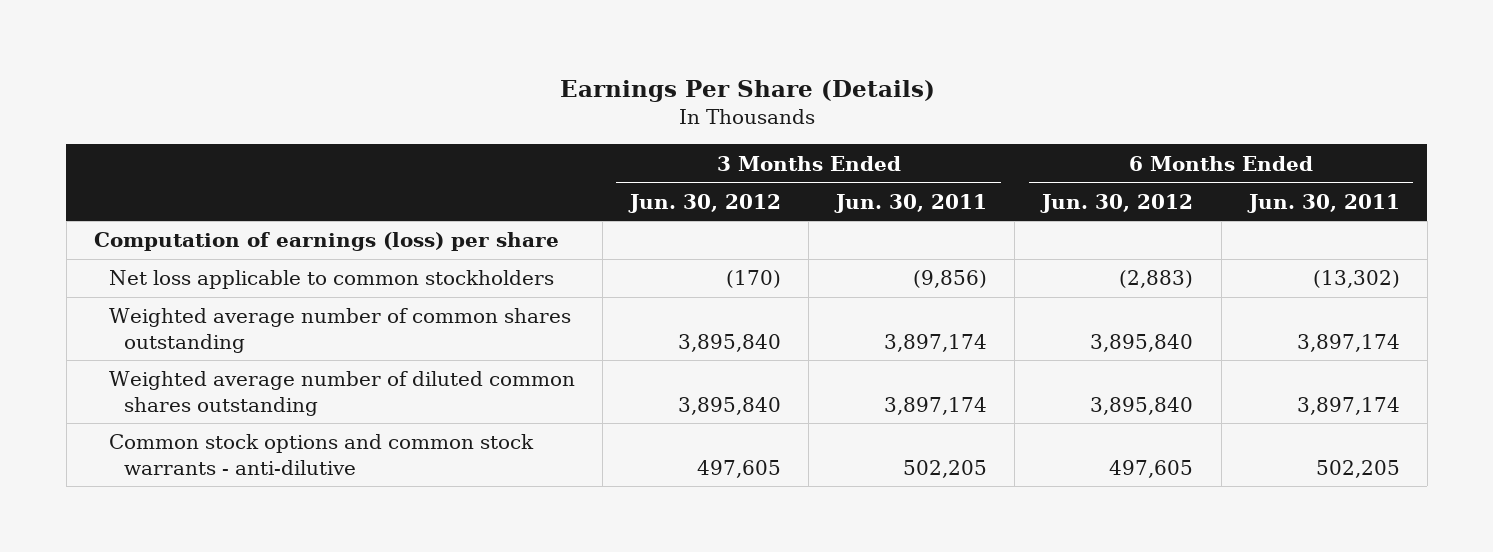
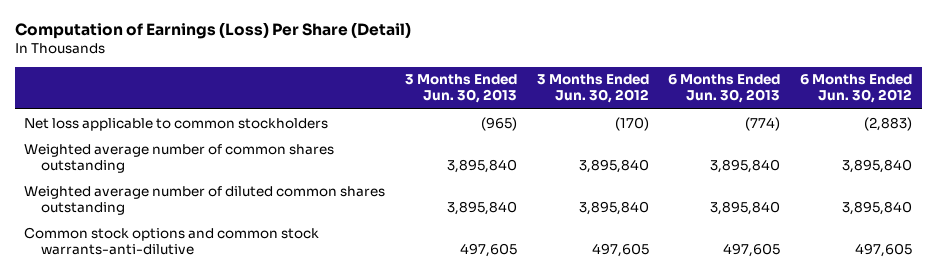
- Earnings Per Share (Details)
+ Computation of Earnings (Loss) Per Share (Detail)
- | 3 Months Ended Jun. 30, 2012 | 3 Months Ended Jun. 30, 2011 | 6 Months Ended Jun. 30, 2012 | 6 Months Ended Jun. 30, 2011
+ | 3 Months Ended Jun. 30, 2013 | 3 Months Ended Jun. 30, 2012 | 6 Months Ended Jun. 30, 2013 | 6 Months Ended Jun. 30, 2012
- Computation of earnings (loss) per share
- Common stock options and common stock warrants - anti-dilutive | 497,605 | 502,205 | 497,605 | 502,205
+ Common stock options and common stock warrants-anti-dilutive | 497,605 | 497,605 | 497,605 | 497,605

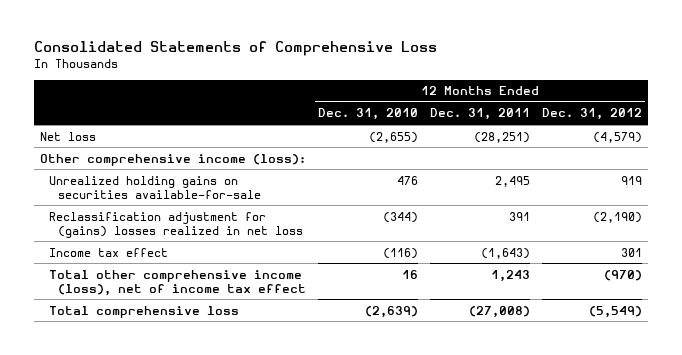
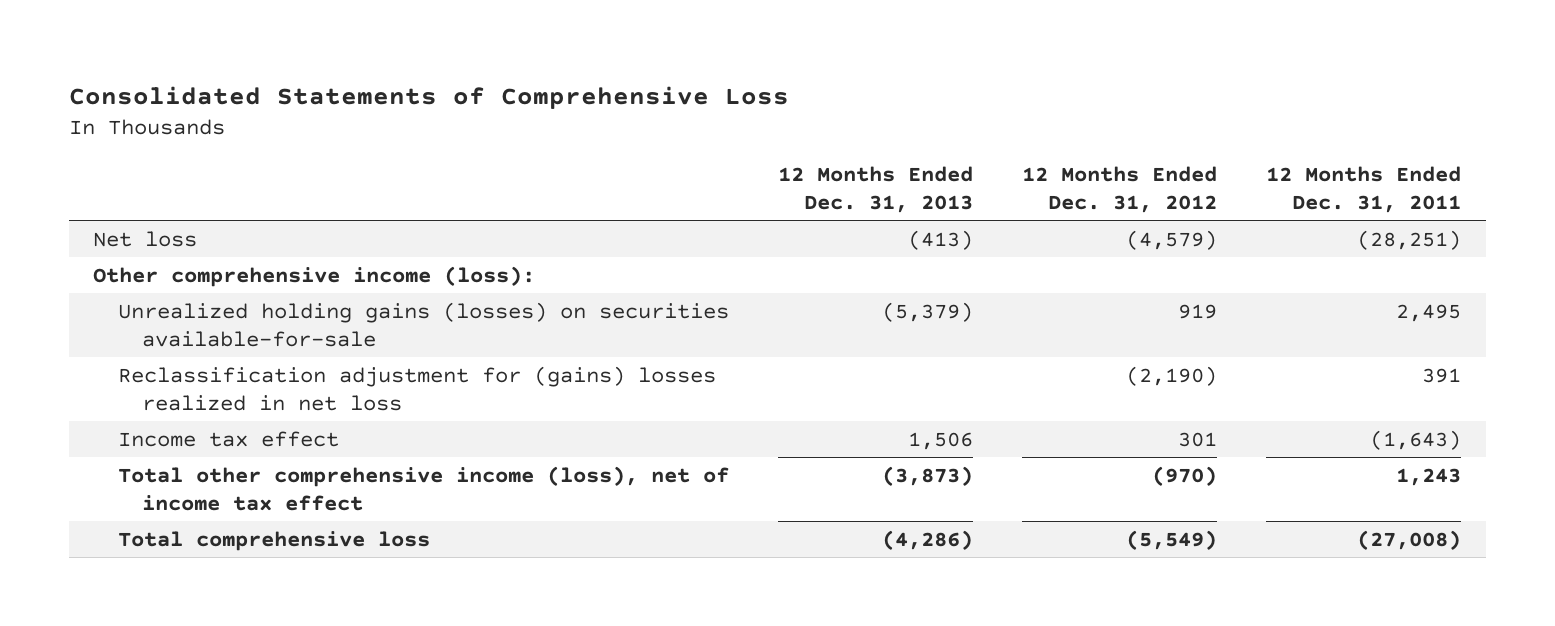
- | 12 Months Ended Dec. 31, 2010 | 12 Months Ended Dec. 31, 2011 | 12 Months Ended Dec. 31, 2012
+ | 12 Months Ended Dec. 31, 2013 | 12 Months Ended Dec. 31, 2012 | 12 Months Ended Dec. 31, 2011
- Unrealized holding gains on securities available-for-sale | 476 | 2,495 | 919
+ Unrealized holding gains (losses) on securities available-for-sale | (5,379) | 919 | 2,495

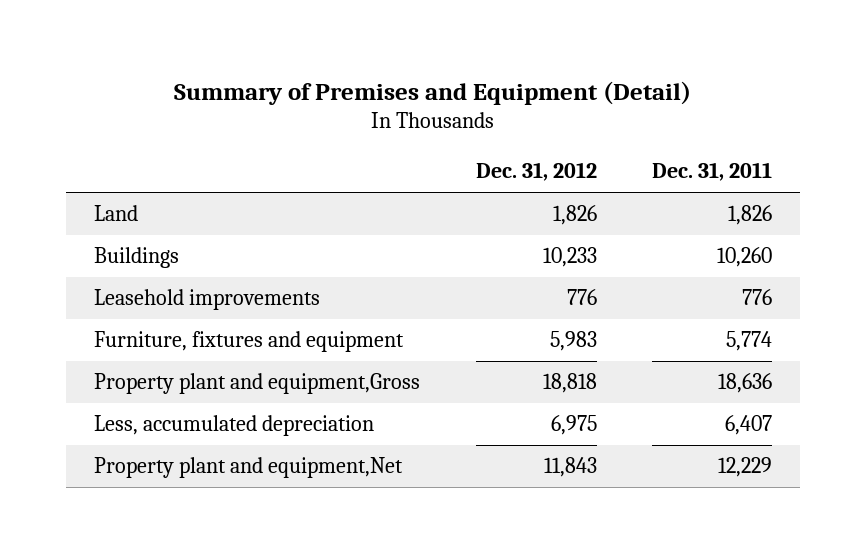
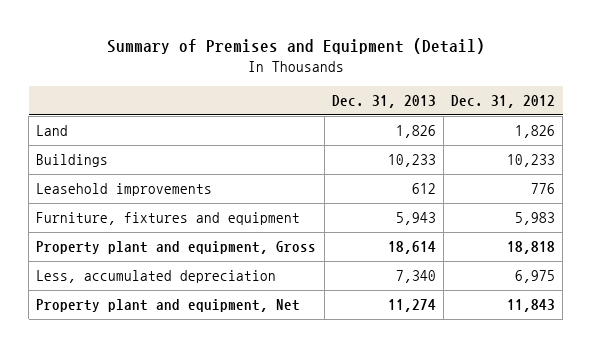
- | Dec. 31, 2012 | Dec. 31, 2011
+ | Dec. 31, 2013 | Dec. 31, 2012
- Property plant and equipment,Gross | 18,818 | 18,636
+ Property plant and equipment, Gross | 18,614 | 18,818
- Property plant and equipment,Net | 11,843 | 12,229
+ Property plant and equipment, Net | 11,274 | 11,843

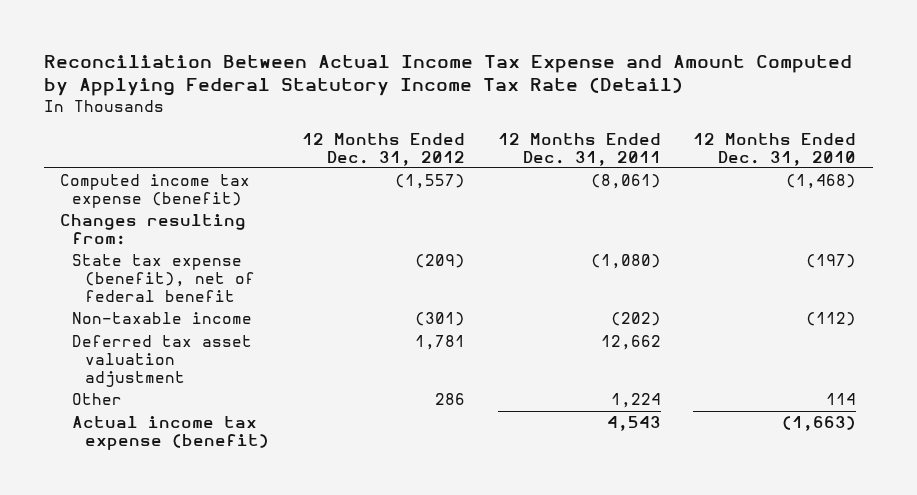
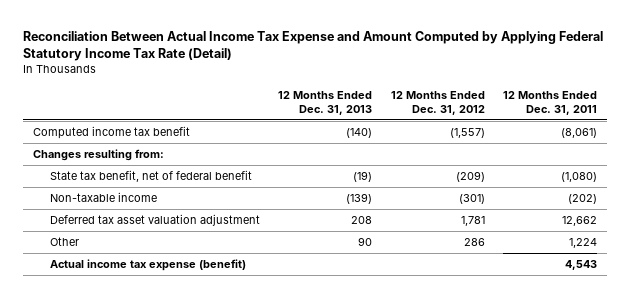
- | 12 Months Ended Dec. 31, 2012 | 12 Months Ended Dec. 31, 2011 | 12 Months Ended Dec. 31, 2010
+ | 12 Months Ended Dec. 31, 2013 | 12 Months Ended Dec. 31, 2012 | 12 Months Ended Dec. 31, 2011
- Computed income tax expense (benefit) | (1,557) | (8,061) | (1,468)
+ Computed income tax benefit | (140) | (1,557) | (8,061)
- State tax expense (benefit), net of federal benefit | (209) | (1,080) | (197)
+ State tax benefit, net of federal benefit | (19) | (209) | (1,080)

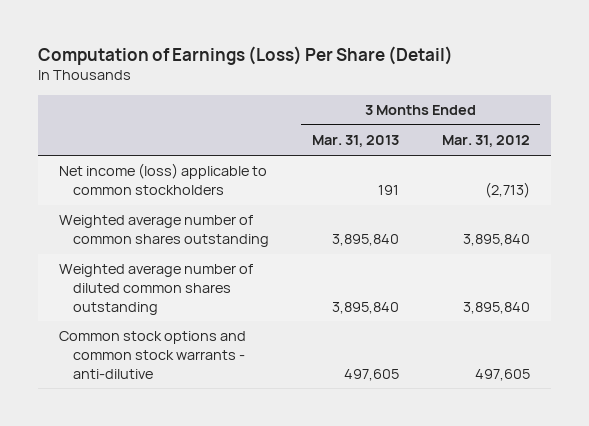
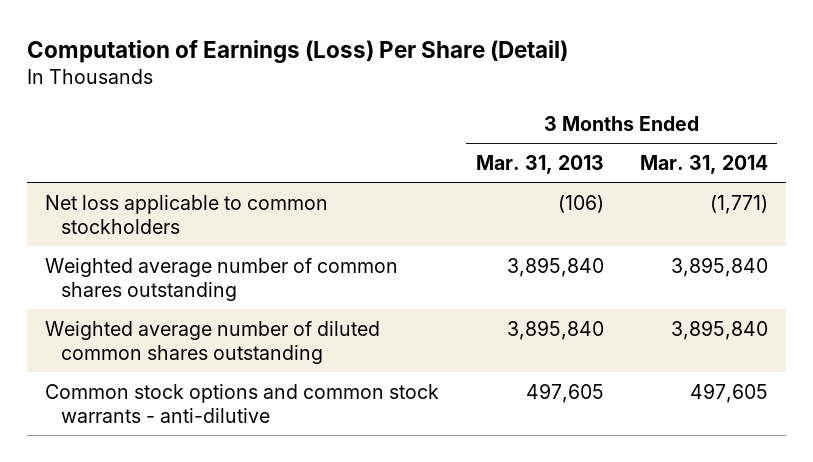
- | 3 Months Ended Mar. 31, 2013 | 3 Months Ended Mar. 31, 2012
+ | 3 Months Ended Mar. 31, 2013 | 3 Months Ended Mar. 31, 2014
- Net income (loss) applicable to common stockholders | 191 | (2,713)
+ Net loss applicable to common stockholders | (106) | (1,771)

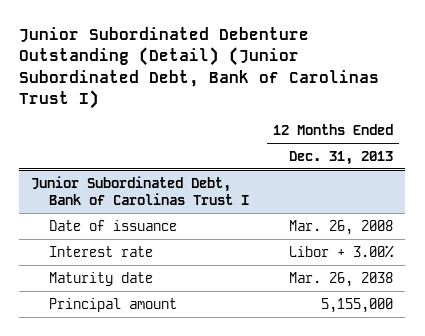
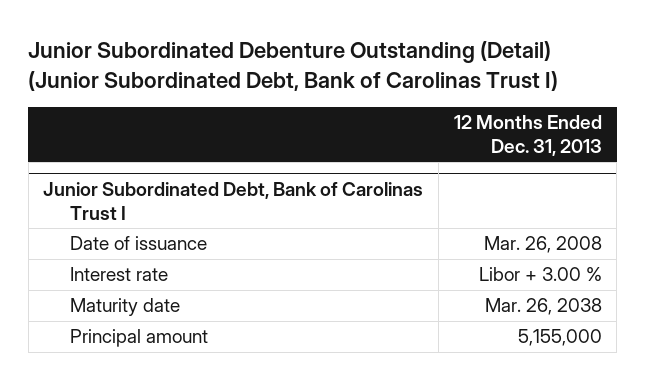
@ Junior Subordinated Debt, Bank of Carolinas Trust I
- Interest rate | Libor + 3.00%
+ Interest rate | Libor + 3.00 %

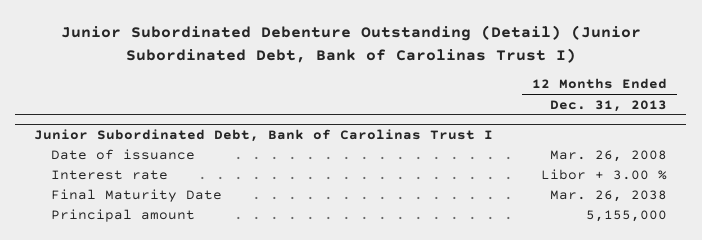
@ Junior Subordinated Debt, Bank of Carolinas Trust I
- Maturity date | Mar. 26, 2038
+ Final Maturity Date | Mar. 26, 2038

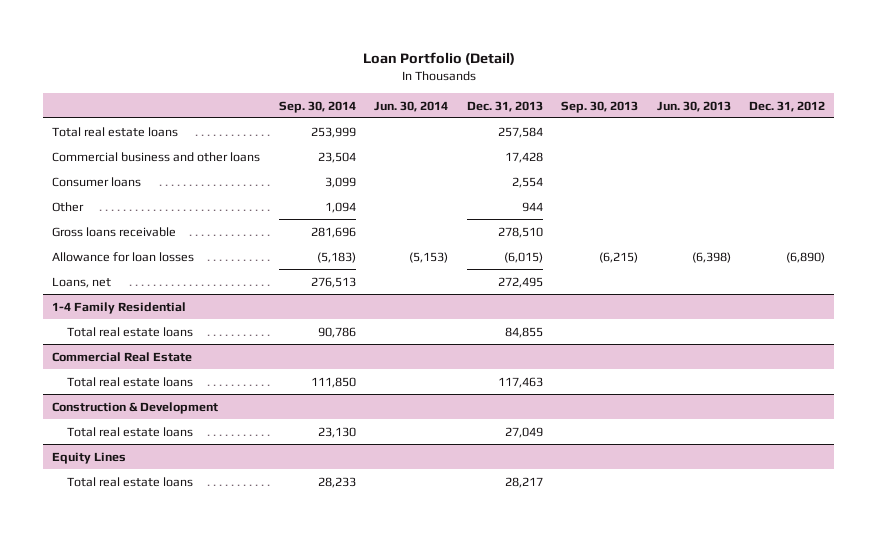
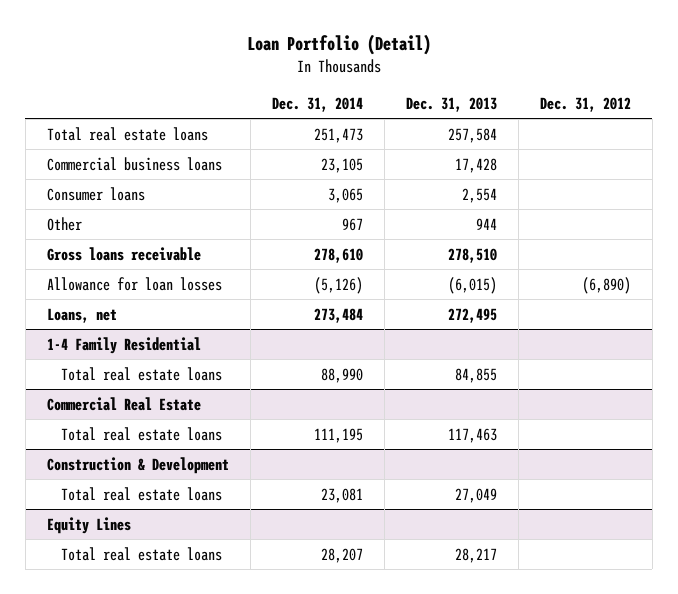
- | Sep. 30, 2014 | Jun. 30, 2014 | Dec. 31, 2013 | Sep. 30, 2013 | Jun. 30, 2013 | Dec. 31, 2012
+ | Dec. 31, 2014 | Dec. 31, 2013 | Dec. 31, 2012
- Commercial business and other loans | 23,504 | | 17,428 | | |
+ Commercial business loans | 23,105 | 17,428 |

